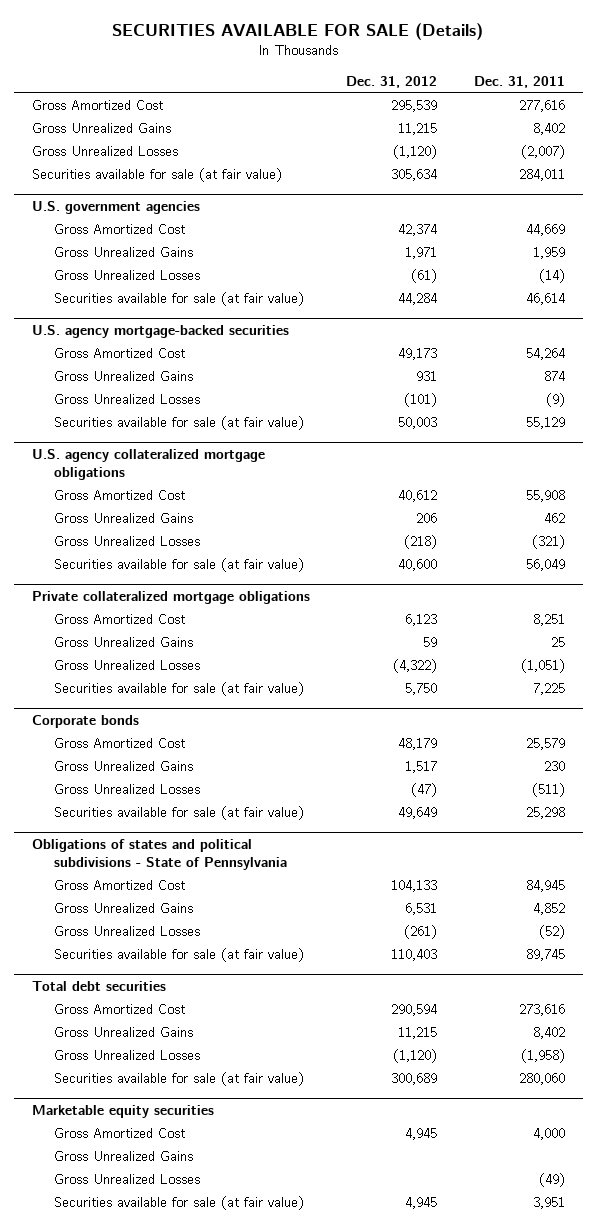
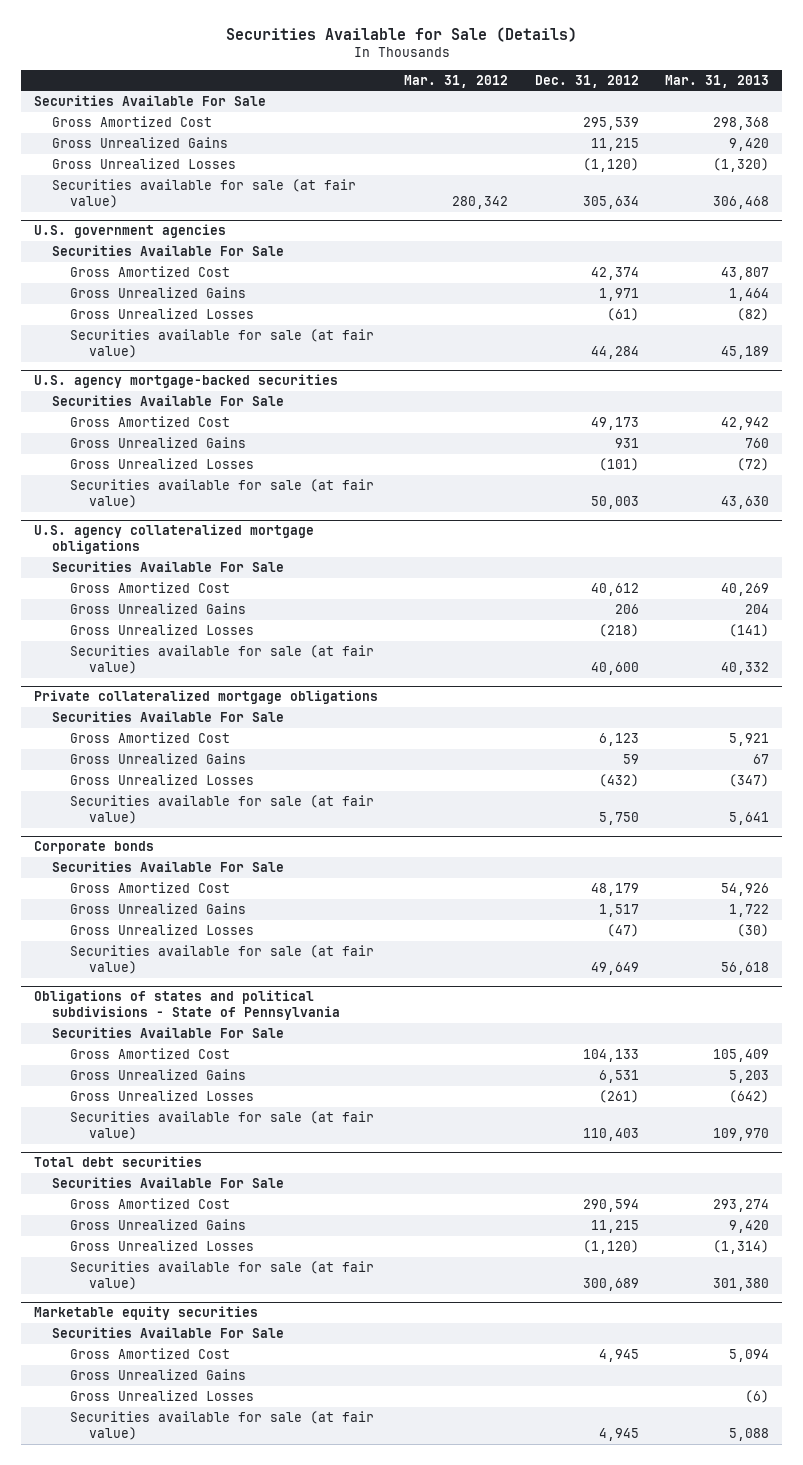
- SECURITIES AVAILABLE FOR SALE (Details)
+ Securities Available for Sale (Details)
- | Dec. 31, 2012 | Dec. 31, 2011
+ | Mar. 31, 2012 | Dec. 31, 2012 | Mar. 31, 2013
+ Securities Available For Sale
@ U.S. government agencies
+ Securities Available For Sale
@ U.S. agency mortgage-backed securities
+ Securities Available For Sale
@ U.S. agency collateralized mortgage obligations
+ Securities Available For Sale
@ Private collateralized mortgage obligations
+ Securities Available For Sale
- Gross Unrealized Losses | (4,322) | (1,051)
+ Gross Unrealized Losses | | (432) | (347)
@ Corporate bonds
+ Securities Available For Sale
@ Obligations of states and political subdivisions - State of Pennsylvania
+ Securities Available For Sale
@ Total debt securities
+ Securities Available For Sale
@ Marketable equity securities
+ Securities Available For Sale

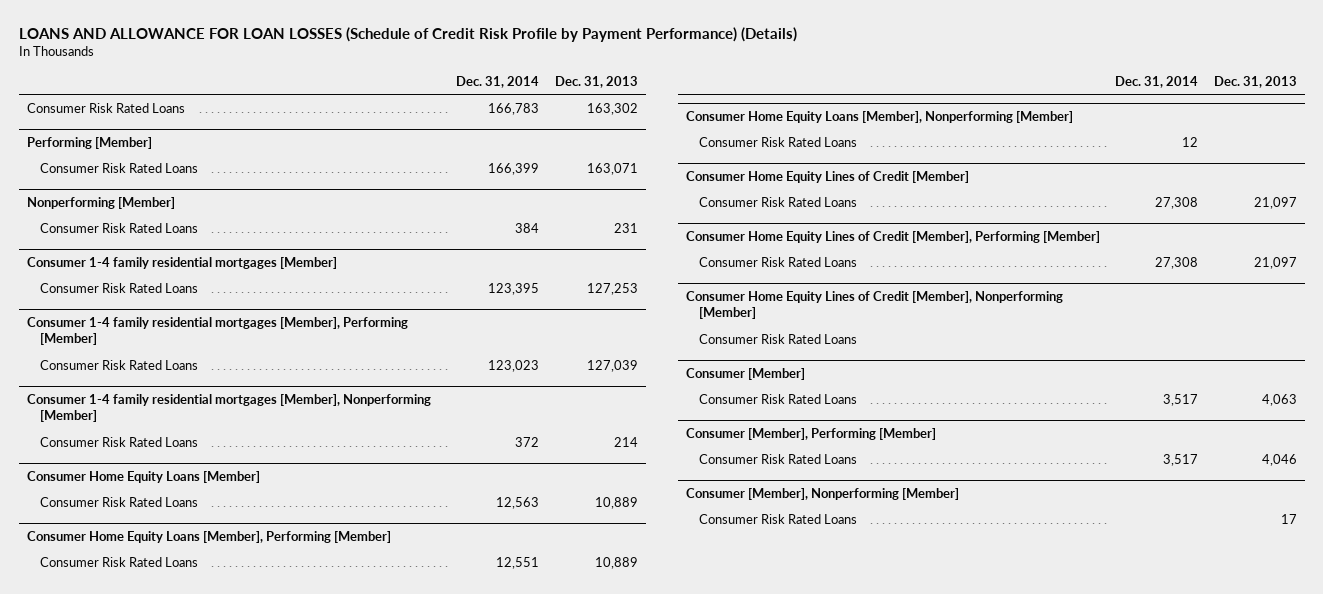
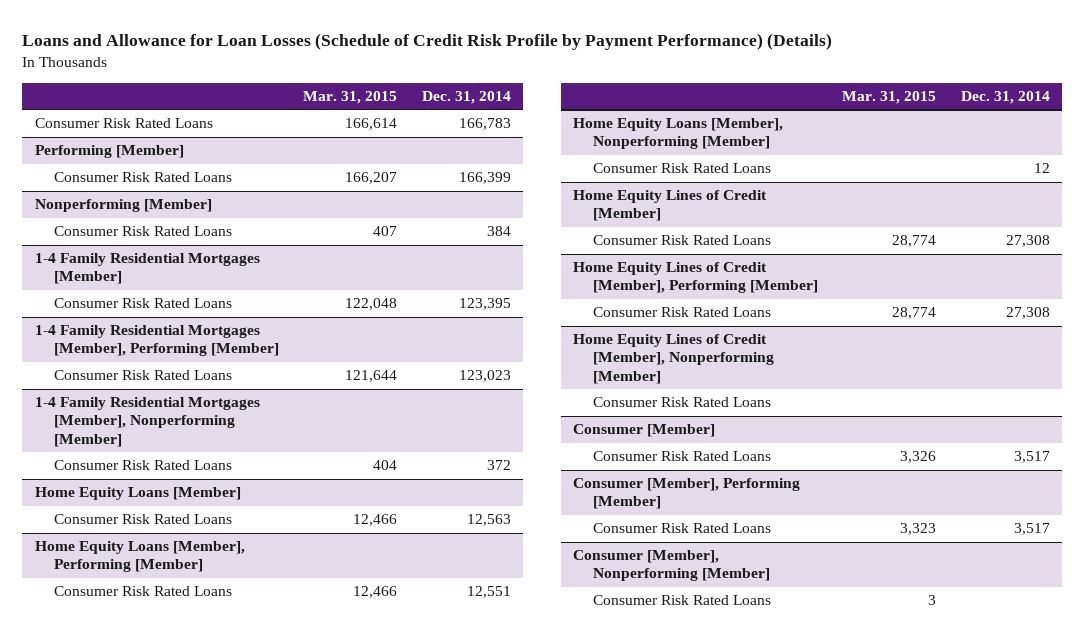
- LOANS AND ALLOWANCE FOR LOAN LOSSES (Schedule of Credit Risk Profile by Payment Performance) (Details)
+ Loans and Allowance for Loan Losses (Schedule of Credit Risk Profile by Payment Performance) (Details)
- | Dec. 31, 2014 | Dec. 31, 2013
+ | Mar. 31, 2015 | Dec. 31, 2014
- Consumer 1-4 family residential mortgages [Member]
+ 1-4 Family Residential Mortgages [Member]
- Consumer 1-4 family residential mortgages [Member], Performing [Member]
+ 1-4 Family Residential Mortgages [Member], Performing [Member]
- Consumer 1-4 family residential mortgages [Member], Nonperforming [Member]
+ 1-4 Family Residential Mortgages [Member], Nonperforming [Member]
- Consumer Home Equity Loans [Member]
+ Home Equity Loans [Member]
- Consumer Home Equity Loans [Member], Performing [Member]
+ Home Equity Loans [Member], Performing [Member]
- Consumer Home Equity Loans [Member], Nonperforming [Member]
+ Home Equity Loans [Member], Nonperforming [Member]
- Consumer Home Equity Lines of Credit [Member]
+ Home Equity Lines of Credit [Member]
- Consumer Home Equity Lines of Credit [Member], Performing [Member]
+ Home Equity Lines of Credit [Member], Performing [Member]
- Consumer Home Equity Lines of Credit [Member], Nonperforming [Member]
+ Home Equity Lines of Credit [Member], Nonperforming [Member]

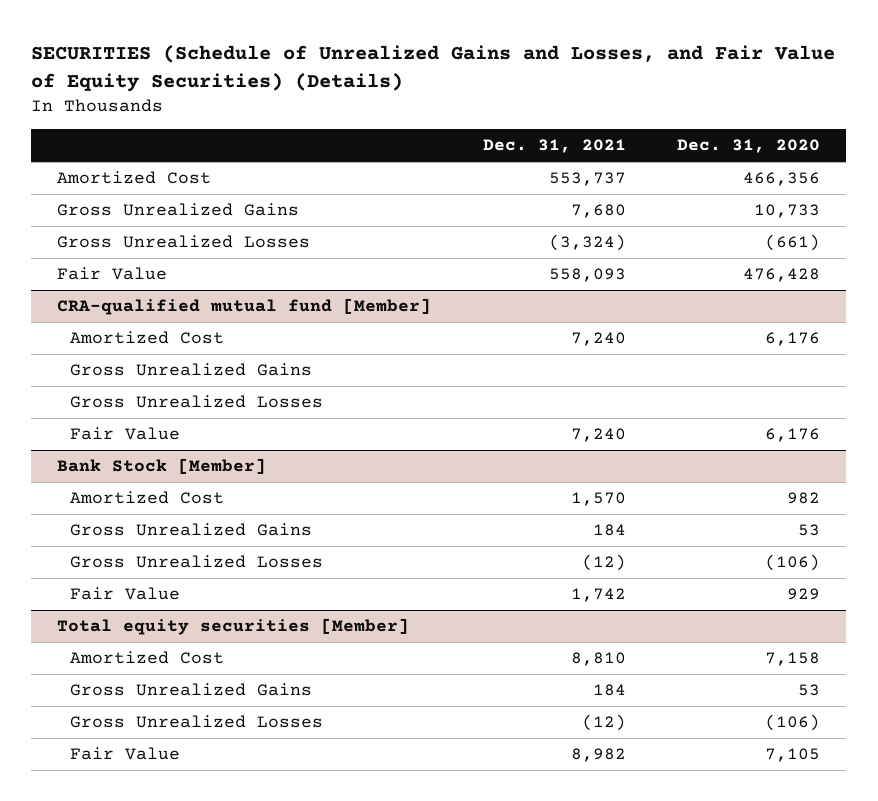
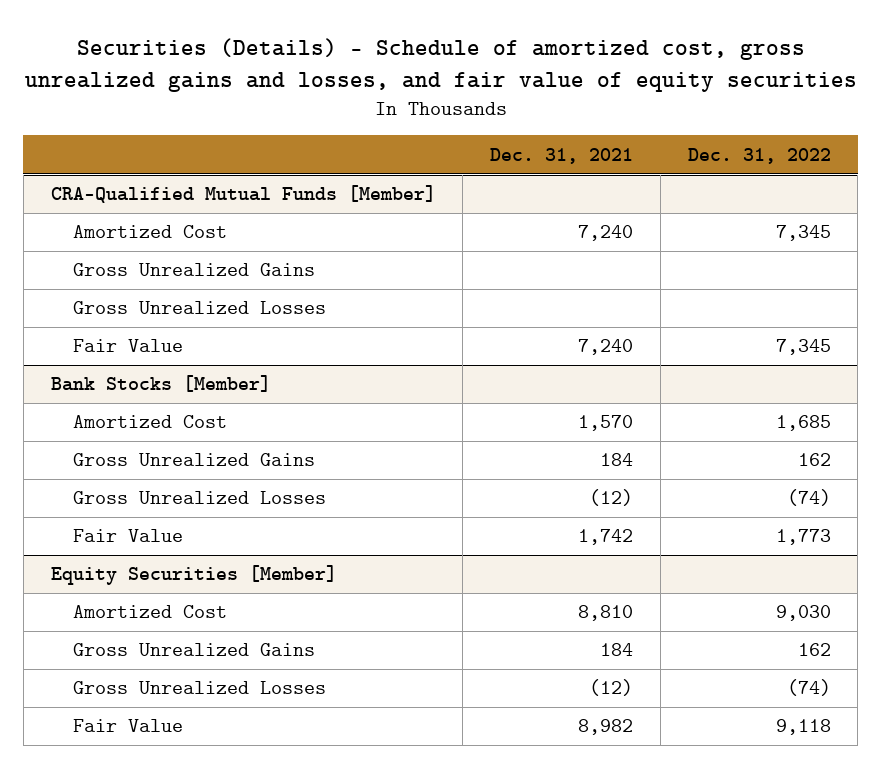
- SECURITIES (Schedule of Unrealized Gains and Losses, and Fair Value of Equity Securities) (Details)
+ Securities (Details) - Schedule of amortized cost, gross unrealized gains and losses, and fair value of equity securities
- | Dec. 31, 2021 | Dec. 31, 2020
+ | Dec. 31, 2021 | Dec. 31, 2022
- Amortized Cost | 553,737 | 466,356
- Gross Unrealized Gains | 7,680 | 10,733
- Gross Unrealized Losses | (3,324) | (661)
- Fair Value | 558,093 | 476,428
- CRA-qualified mutual fund [Member]
+ CRA-Qualified Mutual Funds [Member]
- Bank Stock [Member]
+ Bank Stocks [Member]
- Total equity securities [Member]
+ Equity Securities [Member]

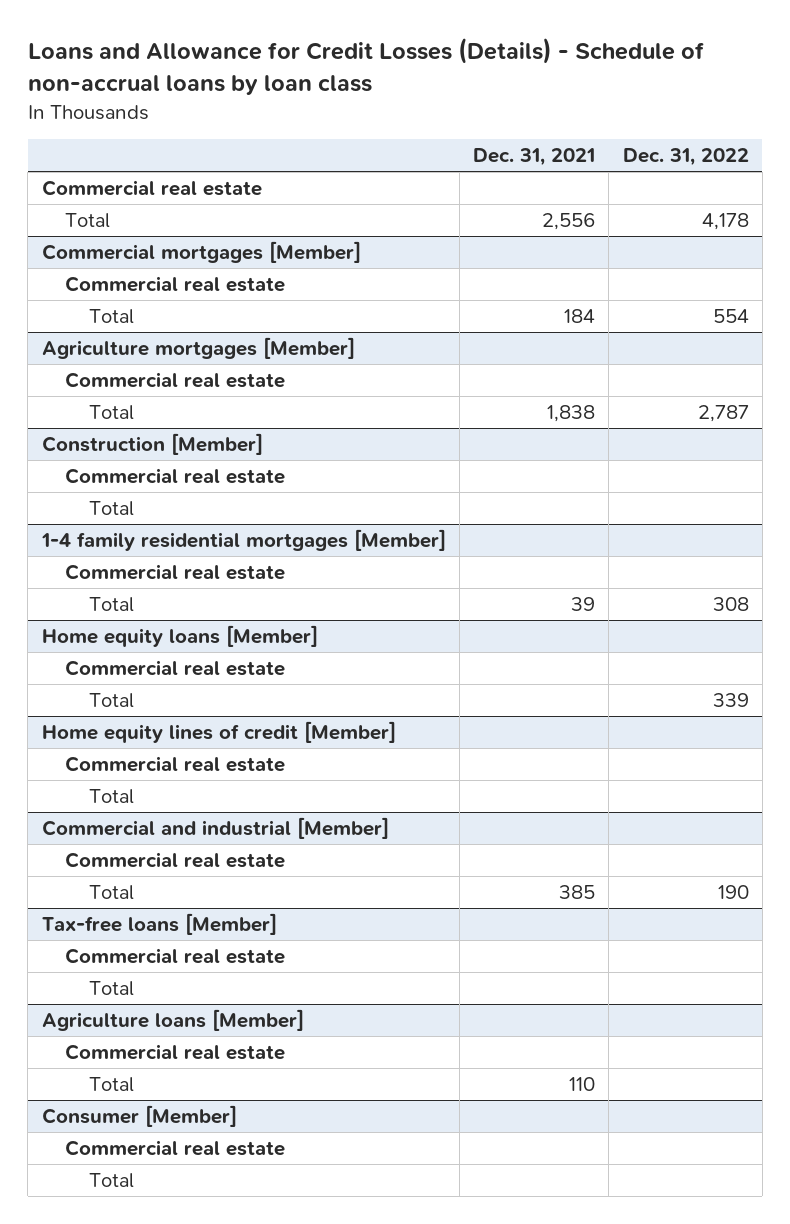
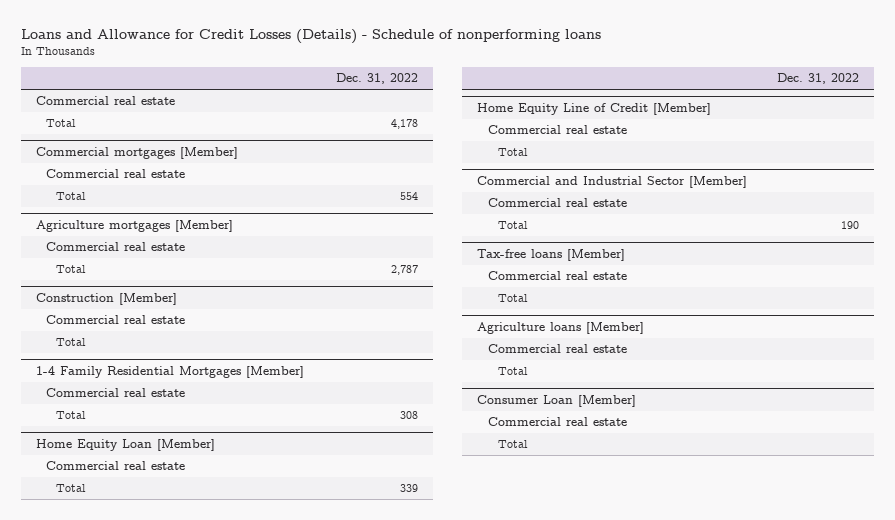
- Loans and Allowance for Credit Losses (Details) - Schedule of non-accrual loans by loan class
+ Loans and Allowance for Credit Losses (Details) - Schedule of nonperforming loans
- | Dec. 31, 2021 | Dec. 31, 2022
+ | Dec. 31, 2022
- 1-4 family residential mortgages [Member]
+ 1-4 Family Residential Mortgages [Member]
- Home equity loans [Member]
+ Home Equity Loan [Member]
- Home equity lines of credit [Member]
+ Home Equity Line of Credit [Member]
- Commercial and industrial [Member]
+ Commercial and Industrial Sector [Member]
- Consumer [Member]
+ Consumer Loan [Member]

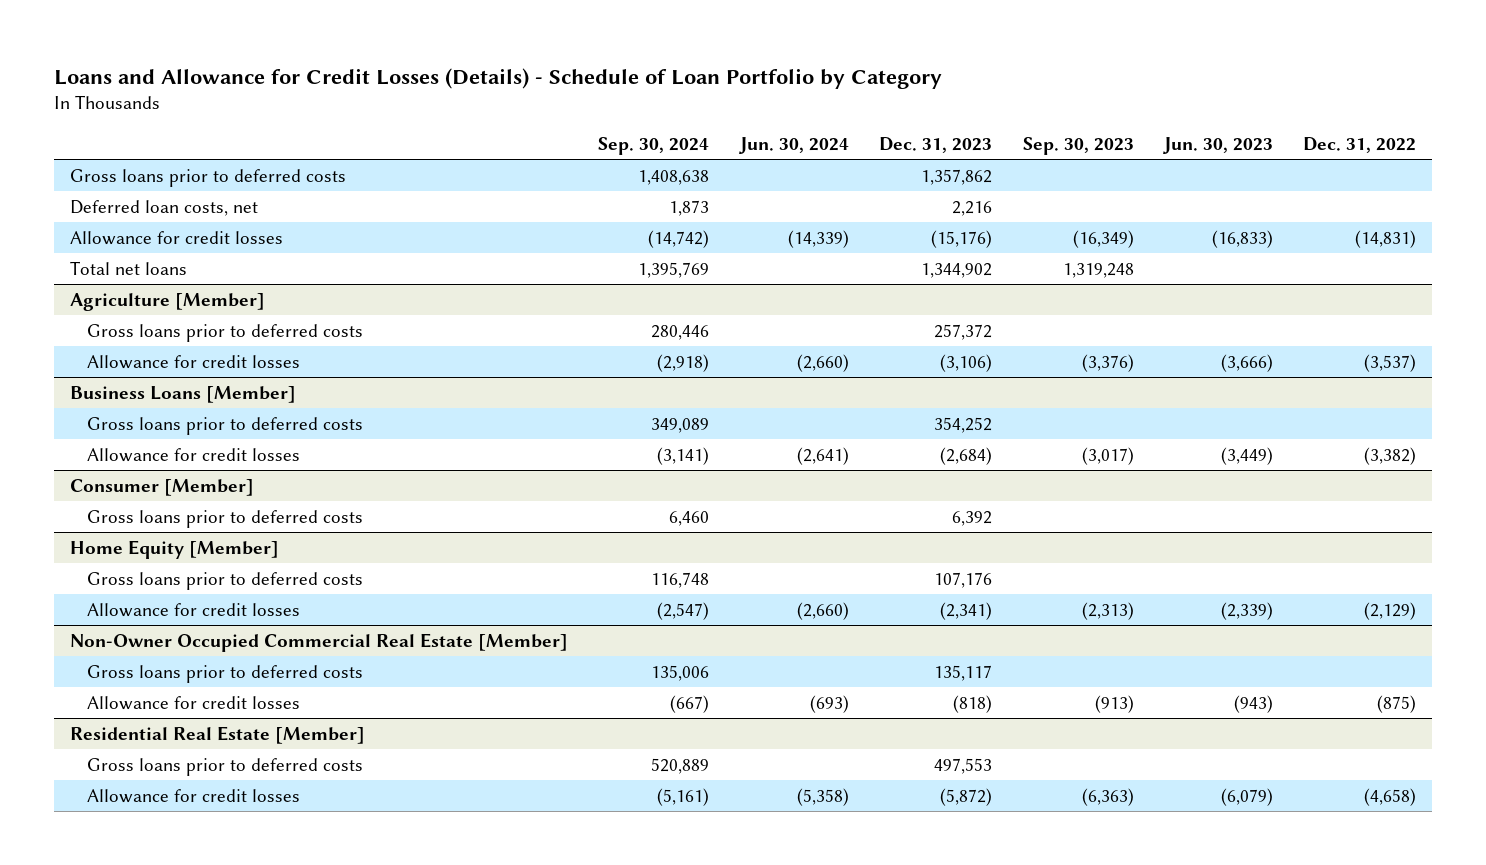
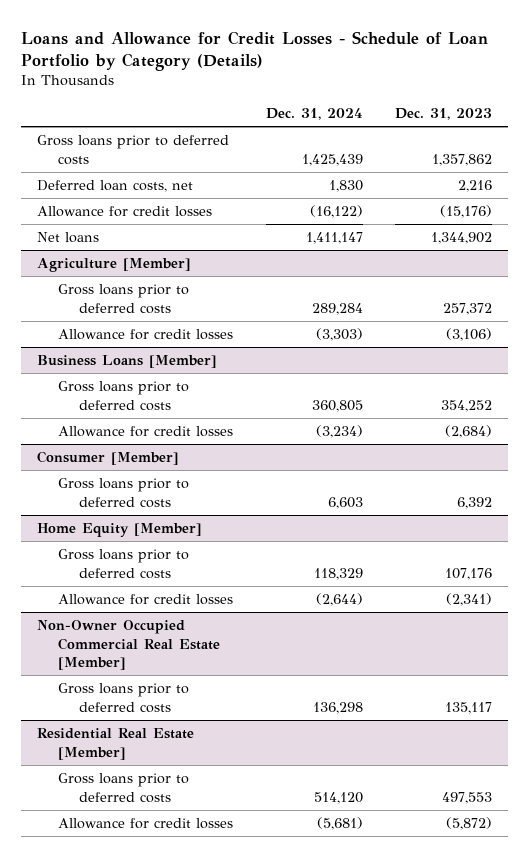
- Loans and Allowance for Credit Losses (Details) - Schedule of Loan Portfolio by Category
+ Loans and Allowance for Credit Losses - Schedule of Loan Portfolio by Category (Details)
- | Sep. 30, 2024 | Jun. 30, 2024 | Dec. 31, 2023 | Sep. 30, 2023 | Jun. 30, 2023 | Dec. 31, 2022
+ | Dec. 31, 2024 | Dec. 31, 2023
- Total net loans | 1,395,769 | | 1,344,902 | 1,319,248 | |
+ Net loans | 1,411,147 | 1,344,902
@ Non-Owner Occupied Commercial Real Estate [Member]
- Allowance for credit losses | (667) | (693) | (818) | (913) | (943) | (875)

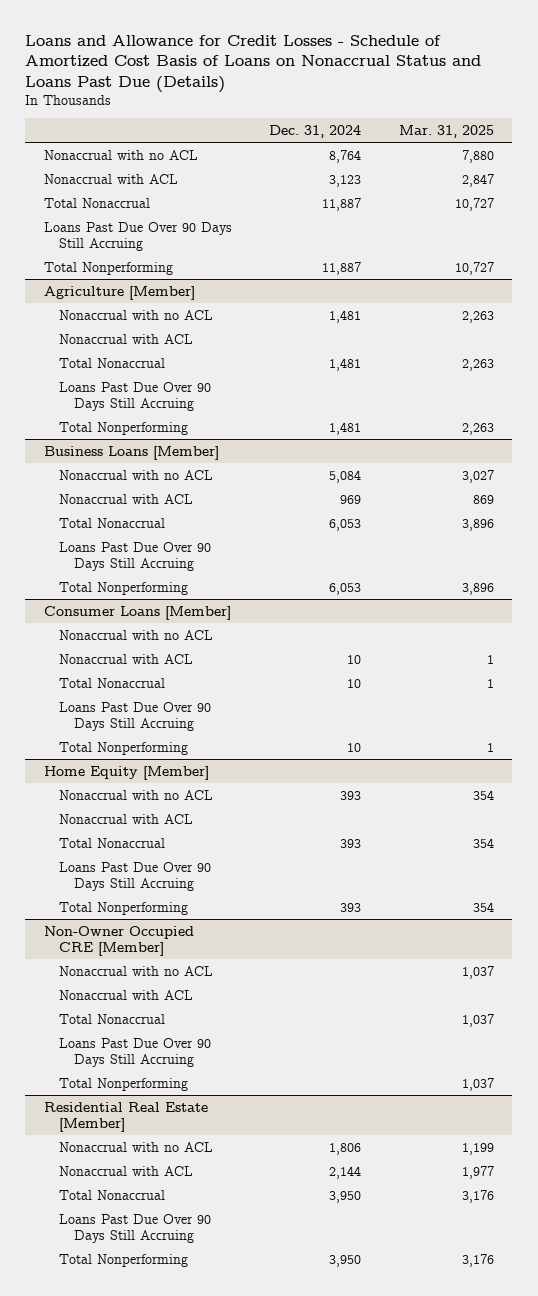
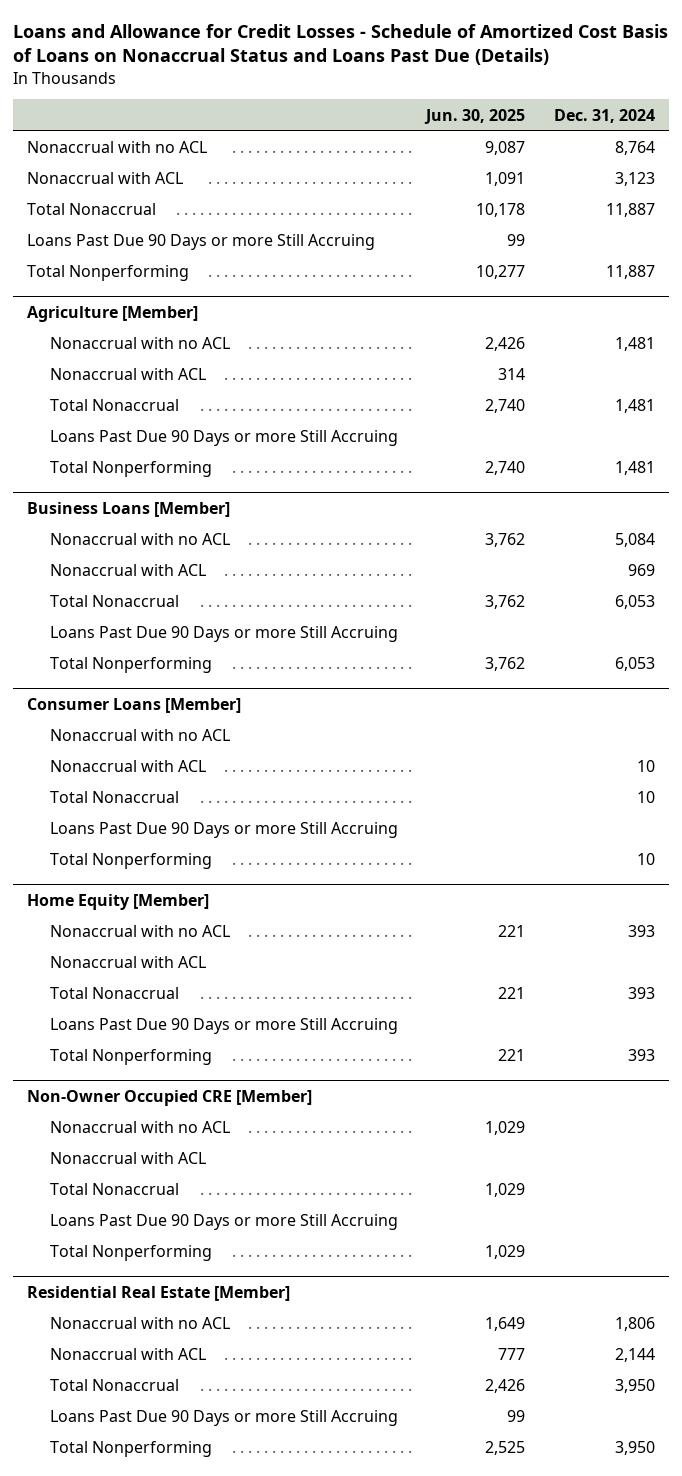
- | Dec. 31, 2024 | Mar. 31, 2025
+ | Jun. 30, 2025 | Dec. 31, 2024
- Loans Past Due Over 90 Days Still Accruing
+ Loans Past Due 90 Days or more Still Accruing | 99 |
@ Agriculture [Member]
- Loans Past Due Over 90 Days Still Accruing
+ Loans Past Due 90 Days or more Still Accruing
@ Business Loans [Member]
- Loans Past Due Over 90 Days Still Accruing
+ Loans Past Due 90 Days or more Still Accruing
@ Consumer Loans [Member]
- Loans Past Due Over 90 Days Still Accruing
+ Loans Past Due 90 Days or more Still Accruing
@ Home Equity [Member]
- Loans Past Due Over 90 Days Still Accruing
+ Loans Past Due 90 Days or more Still Accruing
@ Non-Owner Occupied CRE [Member]
- Loans Past Due Over 90 Days Still Accruing
+ Loans Past Due 90 Days or more Still Accruing
@ Residential Real Estate [Member]
- Loans Past Due Over 90 Days Still Accruing
+ Loans Past Due 90 Days or more Still Accruing | 99 |

